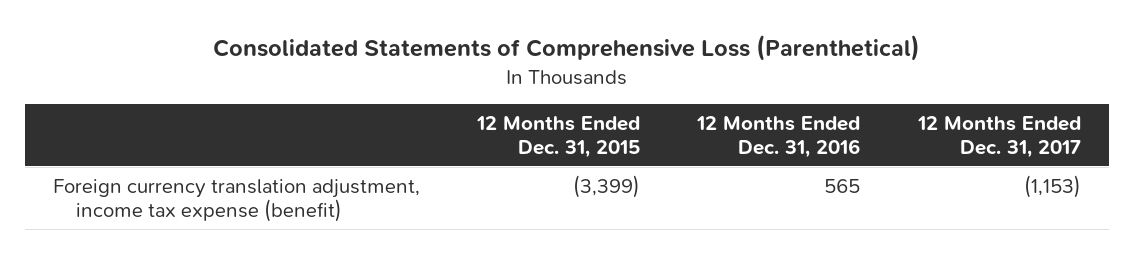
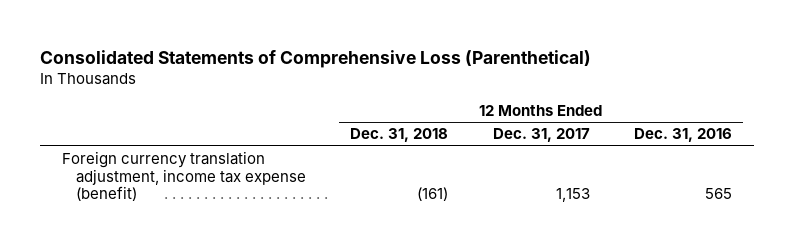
- | 12 Months Ended Dec. 31, 2015 | 12 Months Ended Dec. 31, 2016 | 12 Months Ended Dec. 31, 2017
+ | 12 Months Ended Dec. 31, 2018 | 12 Months Ended Dec. 31, 2017 | 12 Months Ended Dec. 31, 2016
- Foreign currency translation adjustment, income tax expense (benefit) | (3,399) | 565 | (1,153)
+ Foreign currency translation adjustment, income tax expense (benefit) | (161) | 1,153 | 565

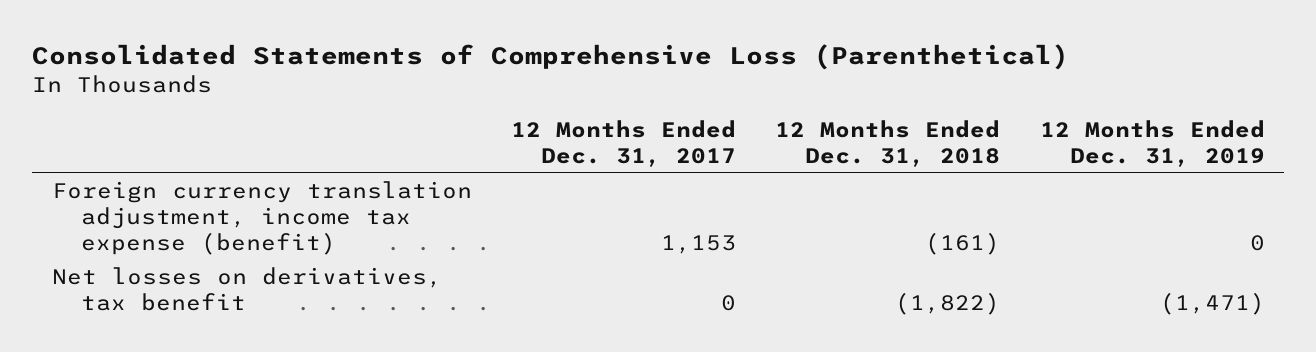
- | 12 Months Ended Dec. 31, 2018 | 12 Months Ended Dec. 31, 2017 | 12 Months Ended Dec. 31, 2016
+ | 12 Months Ended Dec. 31, 2017 | 12 Months Ended Dec. 31, 2018 | 12 Months Ended Dec. 31, 2019
+ Net losses on derivatives, tax benefit | 0 | (1,822) | (1,471)

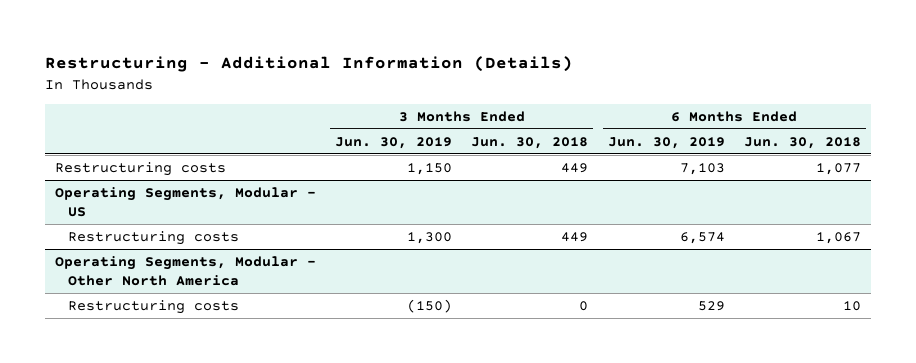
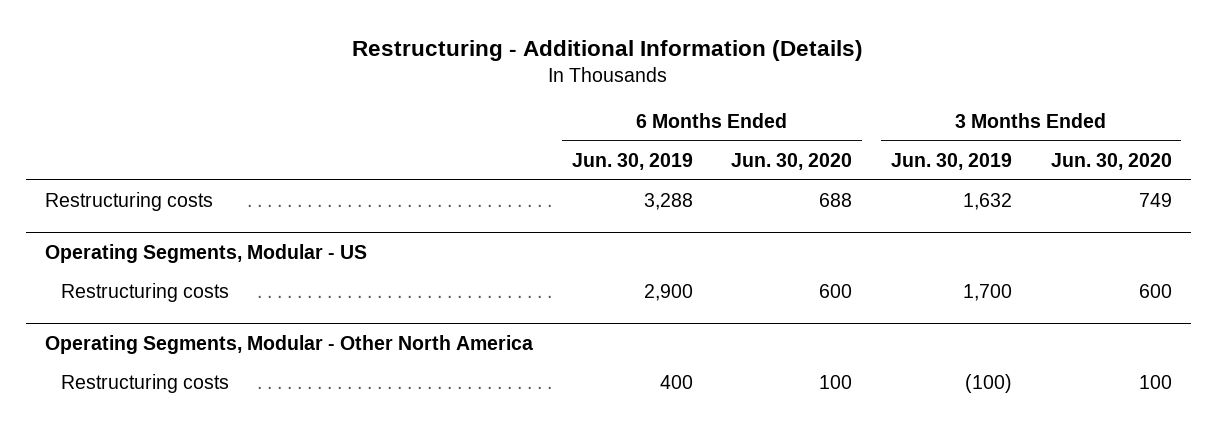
- | 3 Months Ended Jun. 30, 2019 | 3 Months Ended Jun. 30, 2018 | 6 Months Ended Jun. 30, 2019 | 6 Months Ended Jun. 30, 2018
+ | 6 Months Ended Jun. 30, 2019 | 6 Months Ended Jun. 30, 2020 | 3 Months Ended Jun. 30, 2019 | 3 Months Ended Jun. 30, 2020
- Restructuring costs | 1,150 | 449 | 7,103 | 1,077
+ Restructuring costs | 3,288 | 688 | 1,632 | 749
@ Operating Segments, Modular - US
- Restructuring costs | 1,300 | 449 | 6,574 | 1,067
+ Restructuring costs | 2,900 | 600 | 1,700 | 600
@ Operating Segments, Modular - Other North America
- Restructuring costs | (150) | 0 | 529 | 10
+ Restructuring costs | 400 | 100 | (100) | 100

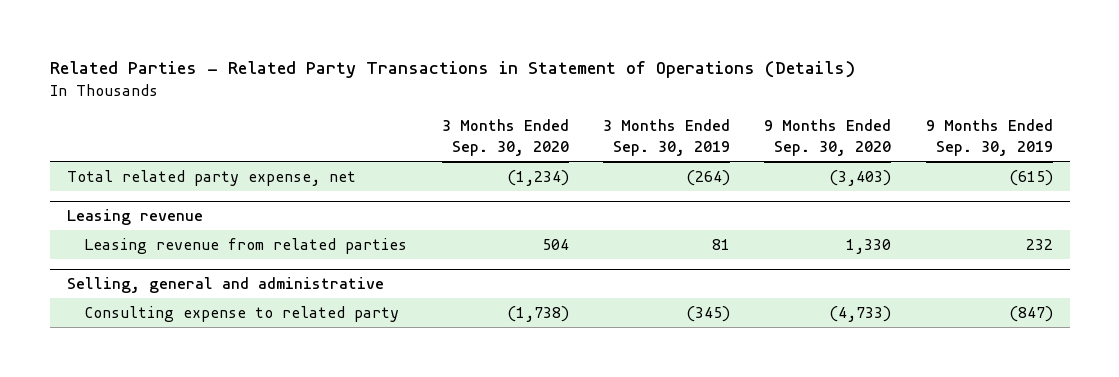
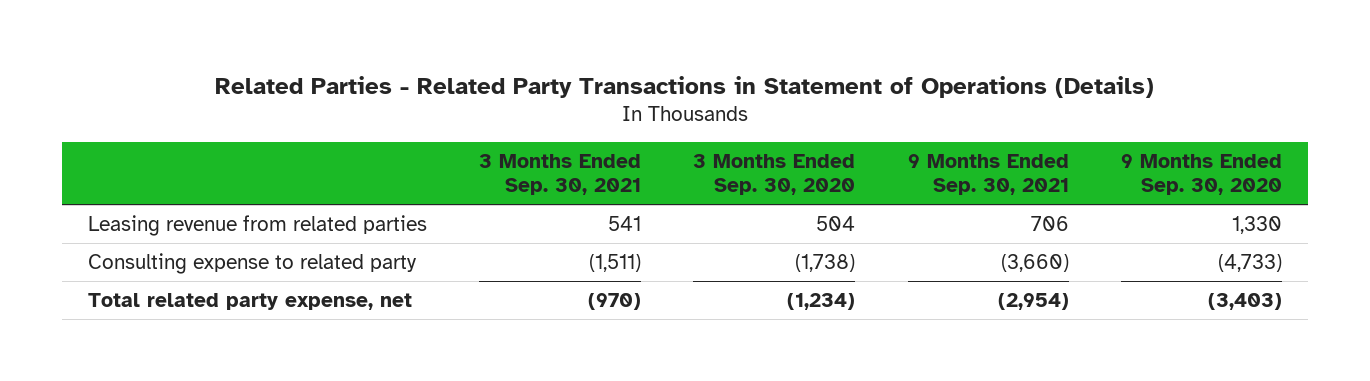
- | 3 Months Ended Sep. 30, 2020 | 3 Months Ended Sep. 30, 2019 | 9 Months Ended Sep. 30, 2020 | 9 Months Ended Sep. 30, 2019
+ | 3 Months Ended Sep. 30, 2021 | 3 Months Ended Sep. 30, 2020 | 9 Months Ended Sep. 30, 2021 | 9 Months Ended Sep. 30, 2020
- Leasing revenue
- Selling, general and administrative
moved down: Total related party expense, net | (970) | (1,234) | (2,954) | (3,403)

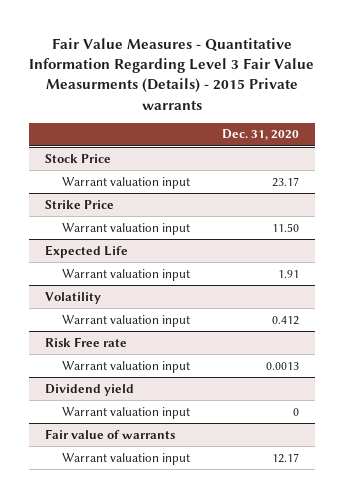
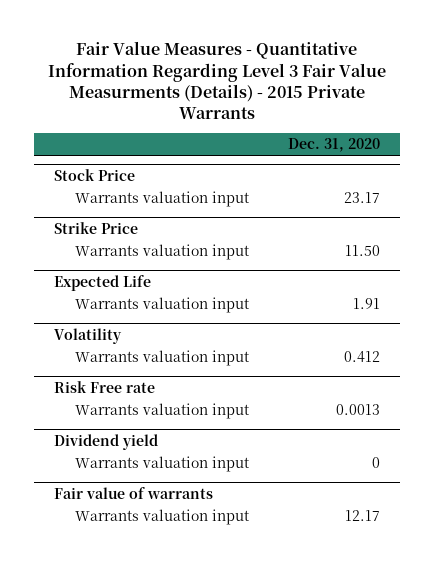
- Fair Value Measures - Quantitative Information Regarding Level 3 Fair Value Measurments (Details) - 2015 Private warrants
+ Fair Value Measures - Quantitative Information Regarding Level 3 Fair Value Measurments (Details) - 2015 Private Warrants
@ Stock Price
- Warrant valuation input | 23.17
+ Warrants valuation input | 23.17
@ Strike Price
- Warrant valuation input | 11.50
+ Warrants valuation input | 11.50
@ Expected Life
- Warrant valuation input | 1.91
+ Warrants valuation input | 1.91
@ Volatility
- Warrant valuation input | 0.412
+ Warrants valuation input | 0.412
@ Risk Free rate
- Warrant valuation input | 0.0013
+ Warrants valuation input | 0.0013
@ Dividend yield
- Warrant valuation input | 0
+ Warrants valuation input | 0
@ Fair value of warrants
- Warrant valuation input | 12.17
+ Warrants valuation input | 12.17

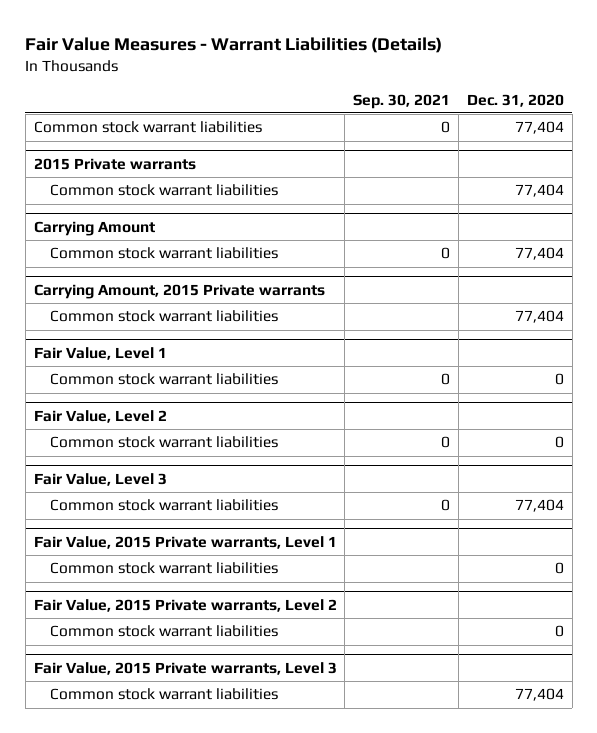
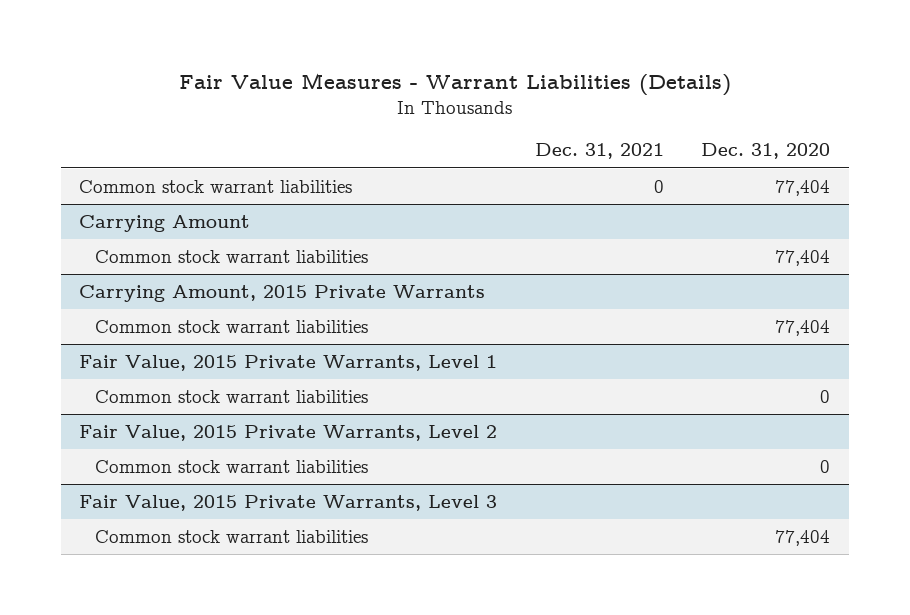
- | Sep. 30, 2021 | Dec. 31, 2020
+ | Dec. 31, 2021 | Dec. 31, 2020
- 2015 Private warrants
- Common stock warrant liabilities | | 77,404
- Carrying Amount, 2015 Private warrants
- Common stock warrant liabilities | | 77,404
- Fair Value, Level 1
- Common stock warrant liabilities | 0 | 0
- Fair Value, Level 2
- Common stock warrant liabilities | 0 | 0
- Fair Value, Level 3
+ Carrying Amount, 2015 Private Warrants
- Fair Value, 2015 Private warrants, Level 1
+ Fair Value, 2015 Private Warrants, Level 1
- Fair Value, 2015 Private warrants, Level 2
+ Fair Value, 2015 Private Warrants, Level 2
- Fair Value, 2015 Private warrants, Level 3
+ Fair Value, 2015 Private Warrants, Level 3

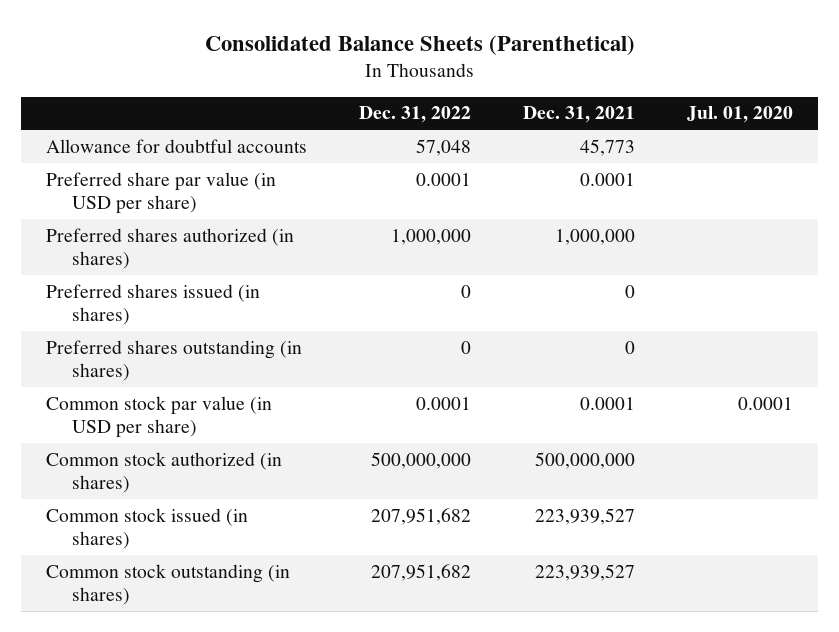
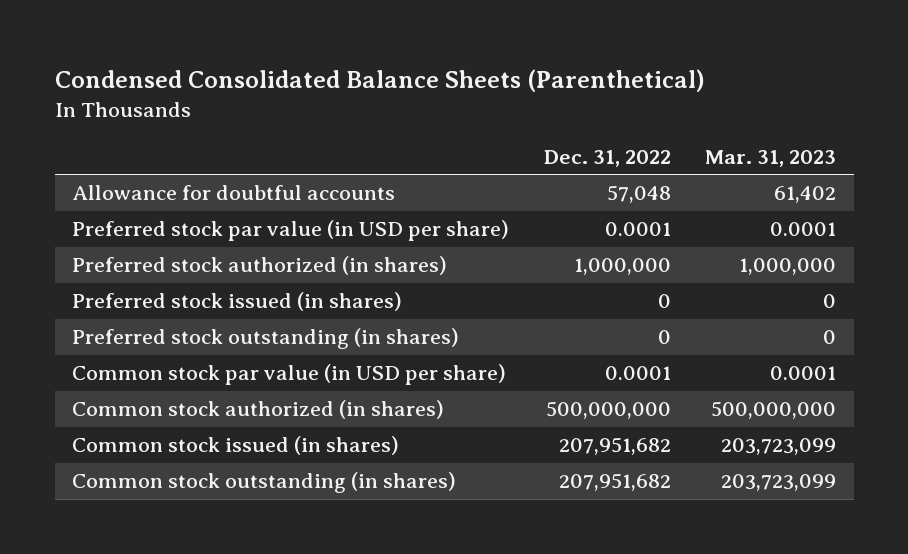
- Consolidated Balance Sheets (Parenthetical)
+ Condensed Consolidated Balance Sheets (Parenthetical)
- | Dec. 31, 2022 | Dec. 31, 2021 | Jul. 01, 2020
+ | Dec. 31, 2022 | Mar. 31, 2023
- Preferred share par value (in USD per share) | 0.0001 | 0.0001 |
- Preferred shares authorized (in shares) | 1,000,000 | 1,000,000 |
- Preferred shares issued (in shares) | 0 | 0 |
- Preferred shares outstanding (in shares) | 0 | 0 |
+ Preferred stock par value (in USD per share) | 0.0001 | 0.0001
+ Preferred stock authorized (in shares) | 1,000,000 | 1,000,000
+ Preferred stock issued (in shares) | 0 | 0
+ Preferred stock outstanding (in shares) | 0 | 0

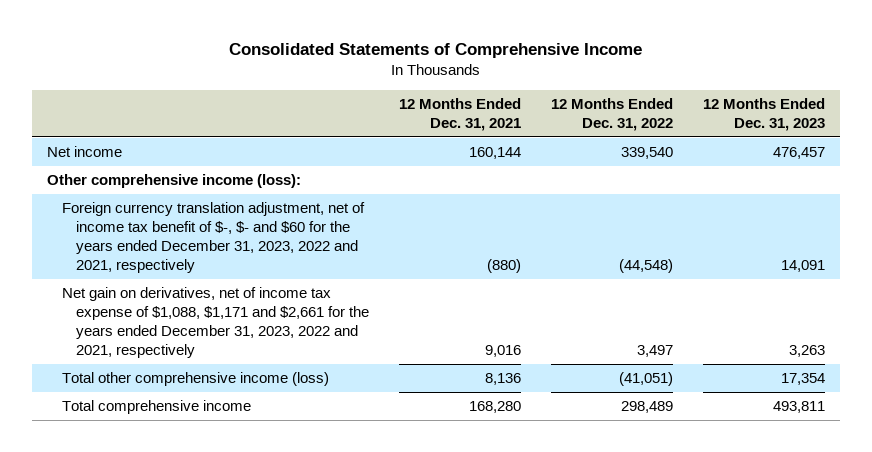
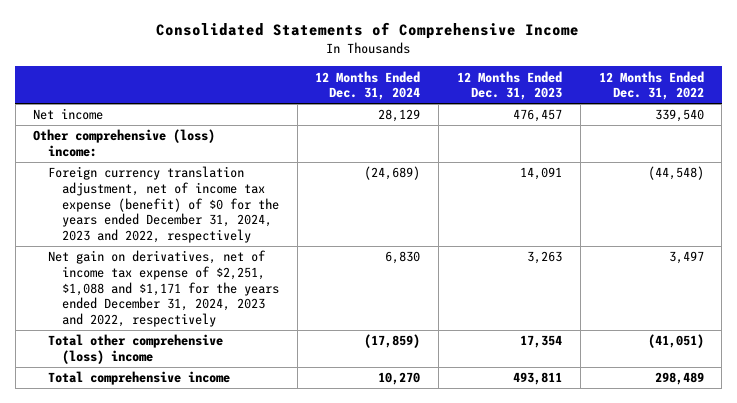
- | 12 Months Ended Dec. 31, 2021 | 12 Months Ended Dec. 31, 2022 | 12 Months Ended Dec. 31, 2023
+ | 12 Months Ended Dec. 31, 2024 | 12 Months Ended Dec. 31, 2023 | 12 Months Ended Dec. 31, 2022
- Other comprehensive income (loss):
- Foreign currency translation adjustment, net of income tax benefit of $-, $- and $60 for the years ended December 31, 2023, 2022 and 2021, respectively | (880) | (44,548) | 14,091
- Net gain on derivatives, net of income tax expense of $1,088, $1,171 and $2,661 for the years ended December 31, 2023, 2022 and 2021, respectively | 9,016 | 3,497 | 3,263
- Total other comprehensive income (loss) | 8,136 | (41,051) | 17,354
+ Other comprehensive (loss) income:
+ Foreign currency translation adjustment, net of income tax expense (benefit) of $0 for the years ended December 31, 2024, 2023 and 2022, respectively | (24,689) | 14,091 | (44,548)
+ Net gain on derivatives, net of income tax expense of $2,251, $1,088 and $1,171 for the years ended December 31, 2024, 2023 and 2022, respectively | 6,830 | 3,263 | 3,497
+ Total other comprehensive (loss) income | (17,859) | 17,354 | (41,051)

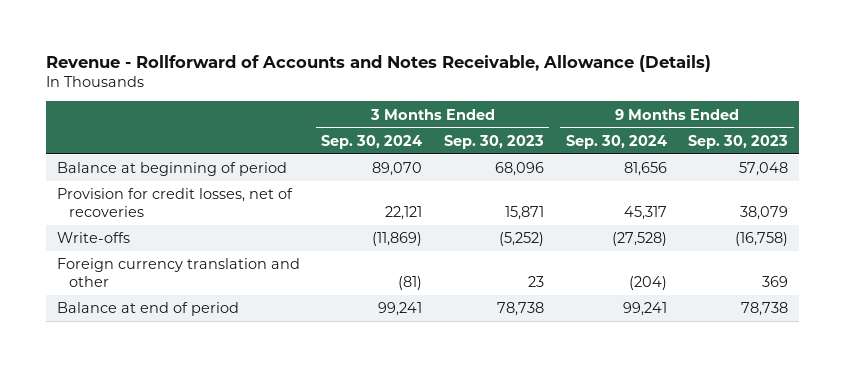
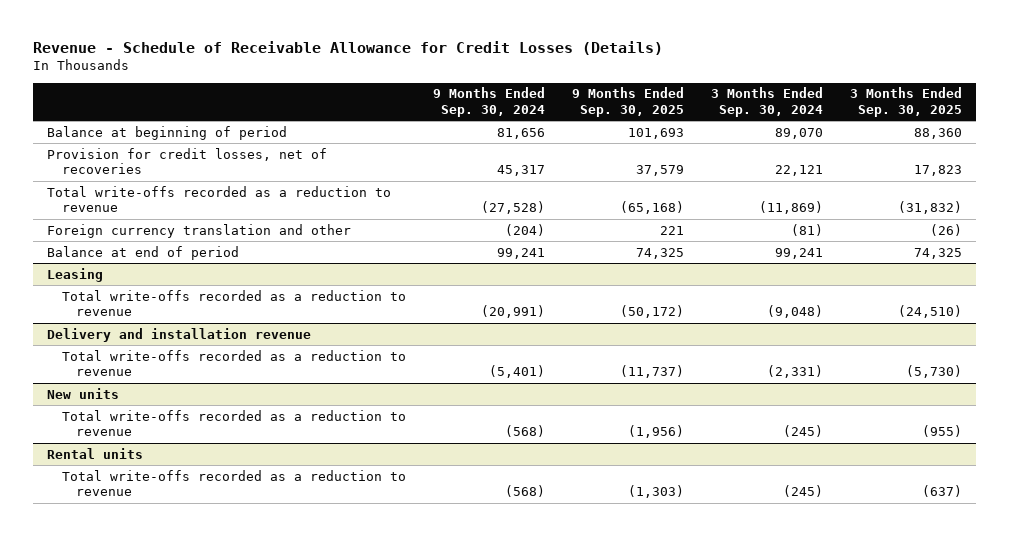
- Revenue - Rollforward of Accounts and Notes Receivable, Allowance (Details)
+ Revenue - Schedule of Receivable Allowance for Credit Losses (Details)
- | 3 Months Ended Sep. 30, 2024 | 3 Months Ended Sep. 30, 2023 | 9 Months Ended Sep. 30, 2024 | 9 Months Ended Sep. 30, 2023
+ | 9 Months Ended Sep. 30, 2024 | 9 Months Ended Sep. 30, 2025 | 3 Months Ended Sep. 30, 2024 | 3 Months Ended Sep. 30, 2025
- Write-offs | (11,869) | (5,252) | (27,528) | (16,758)
+ Total write-offs recorded as a reduction to revenue | (27,528) | (65,168) | (11,869) | (31,832)
+ Leasing
+ Total write-offs recorded as a reduction to revenue | (20,991) | (50,172) | (9,048) | (24,510)
+ Delivery and installation revenue
+ Total write-offs recorded as a reduction to revenue | (5,401) | (11,737) | (2,331) | (5,730)
+ New units
+ Total write-offs recorded as a reduction to revenue | (568) | (1,956) | (245) | (955)
+ Rental units
+ Total write-offs recorded as a reduction to revenue | (568) | (1,303) | (245) | (637)

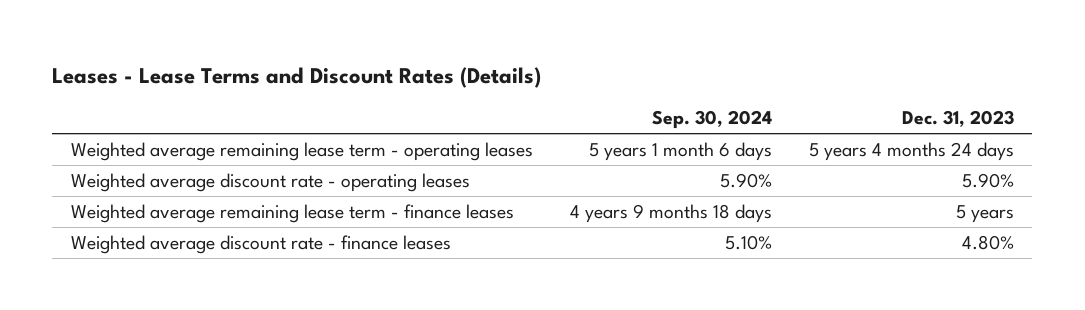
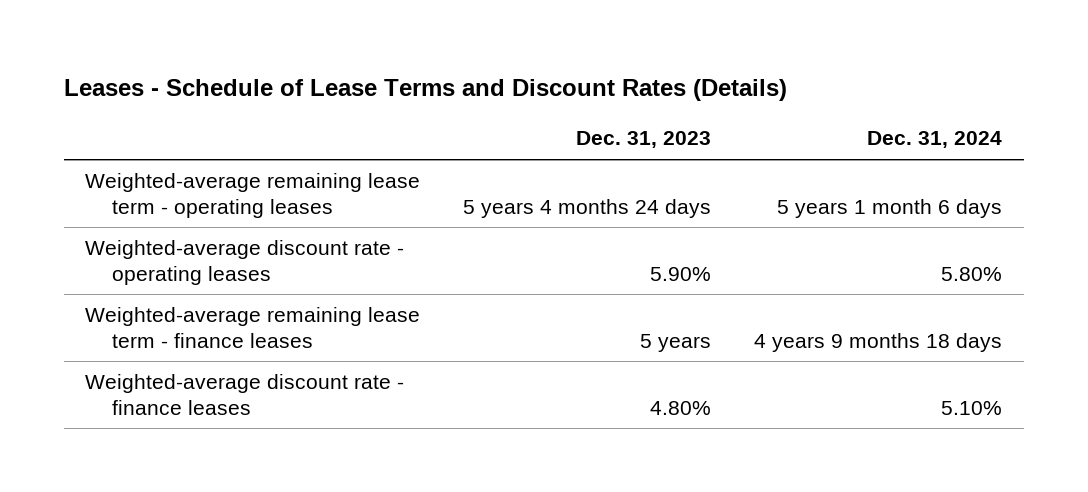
- Leases - Lease Terms and Discount Rates (Details)
+ Leases - Schedule of Lease Terms and Discount Rates (Details)
- | Sep. 30, 2024 | Dec. 31, 2023
+ | Dec. 31, 2023 | Dec. 31, 2024
- Weighted average remaining lease term - operating leases | 5 years 1 month 6 days | 5 years 4 months 24 days
- Weighted average discount rate - operating leases | 5.90% | 5.90%
- Weighted average remaining lease term - finance leases | 4 years 9 months 18 days | 5 years
- Weighted average discount rate - finance leases | 5.10% | 4.80%
+ Weighted-average remaining lease term - operating leases | 5 years 4 months 24 days | 5 years 1 month 6 days
+ Weighted-average discount rate - operating leases | 5.90% | 5.80%
+ Weighted-average remaining lease term - finance leases | 5 years | 4 years 9 months 18 days
+ Weighted-average discount rate - finance leases | 4.80% | 5.10%

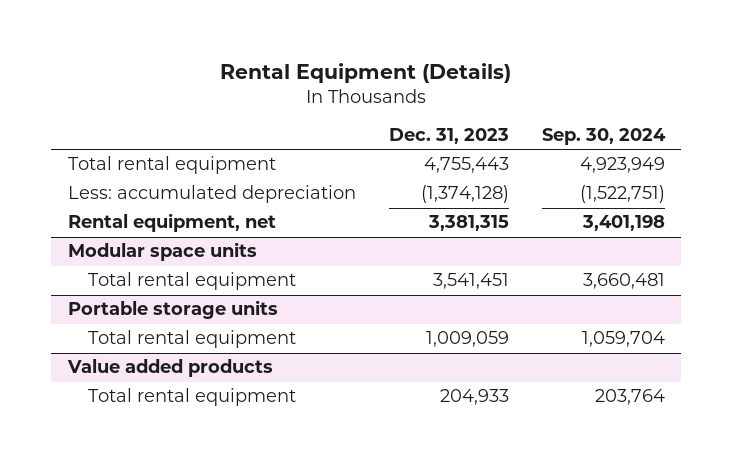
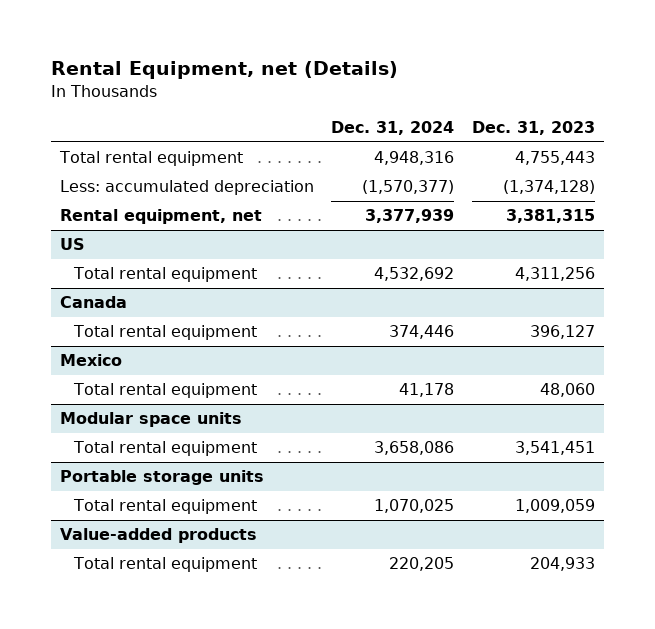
- Rental Equipment (Details)
+ Rental Equipment, net (Details)
- | Dec. 31, 2023 | Sep. 30, 2024
+ | Dec. 31, 2024 | Dec. 31, 2023
+ US
+ Total rental equipment | 4,532,692 | 4,311,256
+ Canada
+ Total rental equipment | 374,446 | 396,127
+ Mexico
+ Total rental equipment | 41,178 | 48,060
- Value added products
+ Value-added products

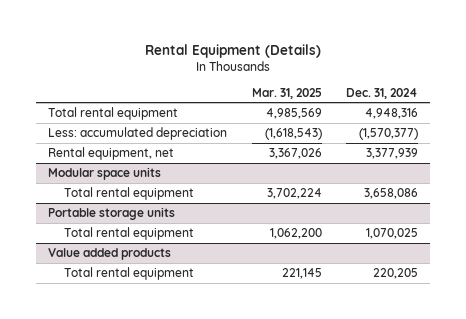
- Rental Equipment, net (Details)
+ Rental Equipment (Details)
- | Dec. 31, 2024 | Dec. 31, 2023
+ | Mar. 31, 2025 | Dec. 31, 2024
- US
- Total rental equipment | 4,532,692 | 4,311,256
- Canada
- Total rental equipment | 374,446 | 396,127
- Mexico
- Total rental equipment | 41,178 | 48,060
- Value-added products
+ Value added products

